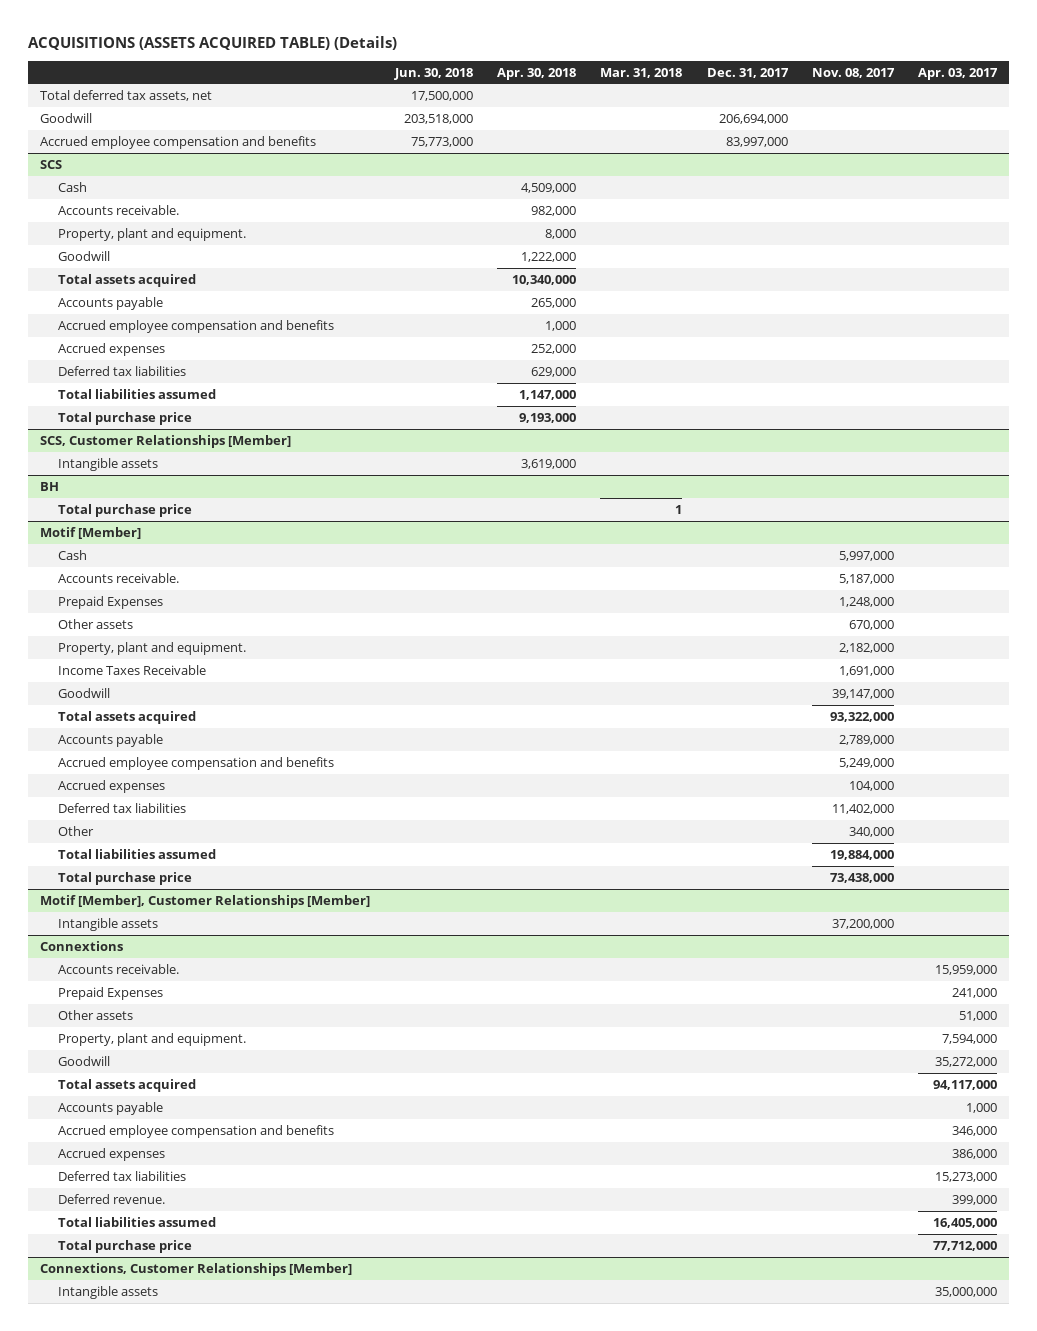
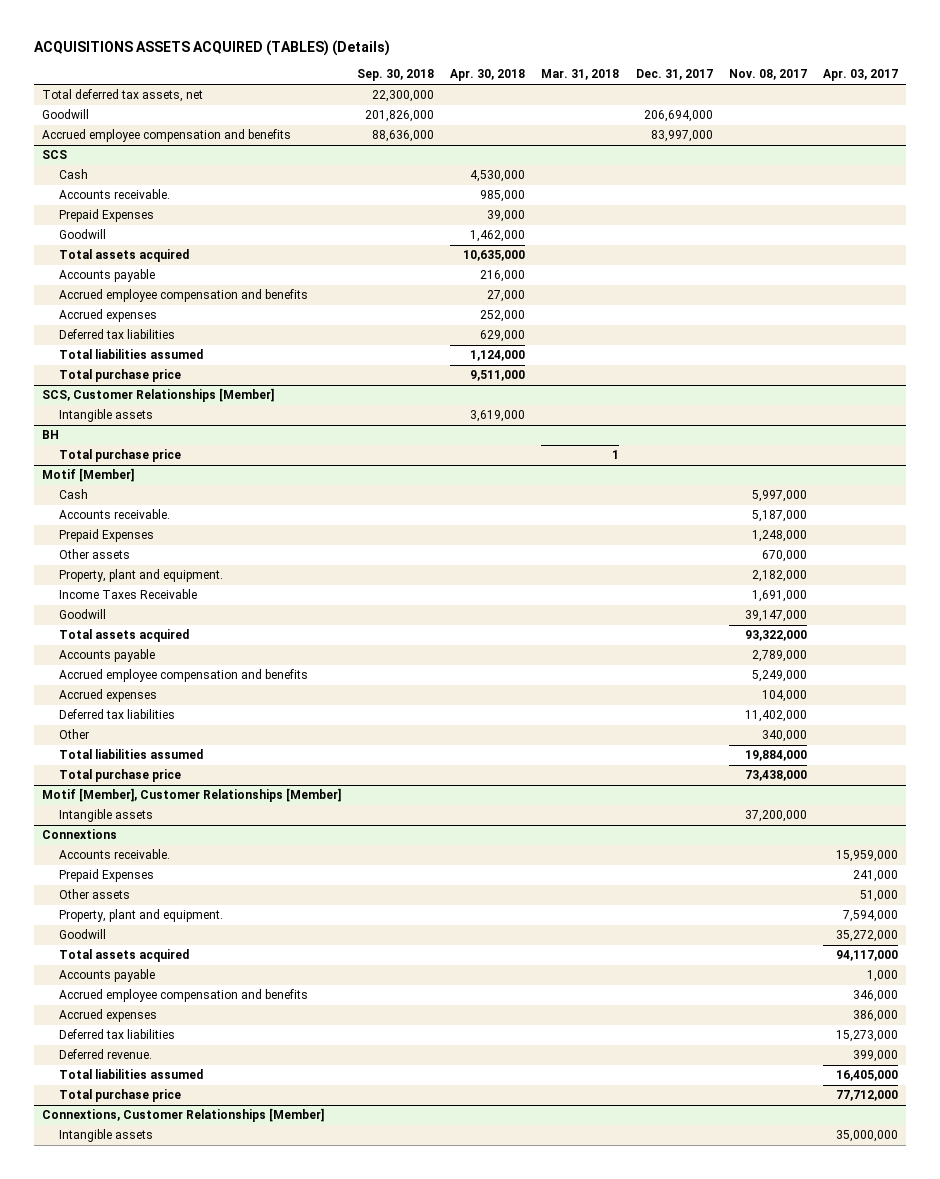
- ACQUISITIONS (ASSETS ACQUIRED TABLE) (Details)
+ ACQUISITIONS ASSETS ACQUIRED (TABLES) (Details)
- | Jun. 30, 2018 | Apr. 30, 2018 | Mar. 31, 2018 | Dec. 31, 2017 | Nov. 08, 2017 | Apr. 03, 2017
+ | Sep. 30, 2018 | Apr. 30, 2018 | Mar. 31, 2018 | Dec. 31, 2017 | Nov. 08, 2017 | Apr. 03, 2017
@ SCS
- Cash | | 4,509,000 | | | |
- Accounts receivable. | | 982,000 | | | |
- Property, plant and equipment. | | 8,000 | | | |
- Goodwill | | 1,222,000 | | | |
- Total assets acquired | | 10,340,000 | | | |
- Accounts payable | | 265,000 | | | |
- Accrued employee compensation and benefits | | 1,000 | | | |
+ Cash | | 4,530,000 | | | |
+ Accounts receivable. | | 985,000 | | | |
+ Prepaid Expenses | | 39,000 | | | |
+ Goodwill | | 1,462,000 | | | |
+ Total assets acquired | | 10,635,000 | | | |
+ Accounts payable | | 216,000 | | | |
+ Accrued employee compensation and benefits | | 27,000 | | | |
- Total liabilities assumed | | 1,147,000 | | | |
- Total purchase price | | 9,193,000 | | | |
+ Total liabilities assumed | | 1,124,000 | | | |
+ Total purchase price | | 9,511,000 | | | |

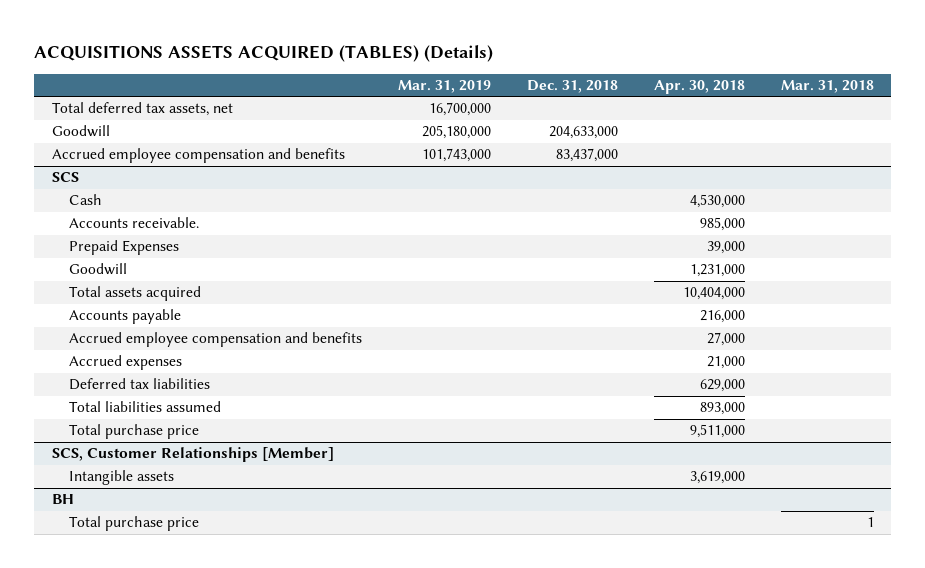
- | Sep. 30, 2018 | Apr. 30, 2018 | Mar. 31, 2018 | Dec. 31, 2017 | Nov. 08, 2017 | Apr. 03, 2017
+ | Mar. 31, 2019 | Dec. 31, 2018 | Apr. 30, 2018 | Mar. 31, 2018
@ SCS
- Goodwill | | 1,462,000 | | | |
- Total assets acquired | | 10,635,000 | | | |
+ Goodwill | | | 1,231,000 |
+ Total assets acquired | | | 10,404,000 |
- Accrued expenses | | 252,000 | | | |
+ Accrued expenses | | | 21,000 |
- Total liabilities assumed | | 1,124,000 | | | |
+ Total liabilities assumed | | | 893,000 |
- Motif [Member]
- Cash | | | | | 5,997,000 |
- Accounts receivable. | | | | | 5,187,000 |
- Prepaid Expenses | | | | | 1,248,000 |
- Other assets | | | | | 670,000 |
- Property, plant and equipment. | | | | | 2,182,000 |
- Income Taxes Receivable | | | | | 1,691,000 |
- Goodwill | | | | | 39,147,000 |
- Total assets acquired | | | | | 93,322,000 |
- Accounts payable | | | | | 2,789,000 |
- Accrued employee compensation and benefits | | | | | 5,249,000 |
- Accrued expenses | | | | | 104,000 |
- Deferred tax liabilities | | | | | 11,402,000 |
- Other | | | | | 340,000 |
- Total liabilities assumed | | | | | 19,884,000 |
- Total purchase price | | | | | 73,438,000 |
- Motif [Member], Customer Relationships [Member]
- Intangible assets | | | | | 37,200,000 |
- Connextions
- Accounts receivable. | | | | | | 15,959,000
- Prepaid Expenses | | | | | | 241,000
- Other assets | | | | | | 51,000
- Property, plant and equipment. | | | | | | 7,594,000
- Goodwill | | | | | | 35,272,000
- Total assets acquired | | | | | | 94,117,000
- Accounts payable | | | | | | 1,000
- Accrued employee compensation and benefits | | | | | | 346,000
- Accrued expenses | | | | | | 386,000
- Deferred tax liabilities | | | | | | 15,273,000
- Deferred revenue. | | | | | | 399,000
- Total liabilities assumed | | | | | | 16,405,000
- Total purchase price | | | | | | 77,712,000
- Connextions, Customer Relationships [Member]
- Intangible assets | | | | | | 35,000,000

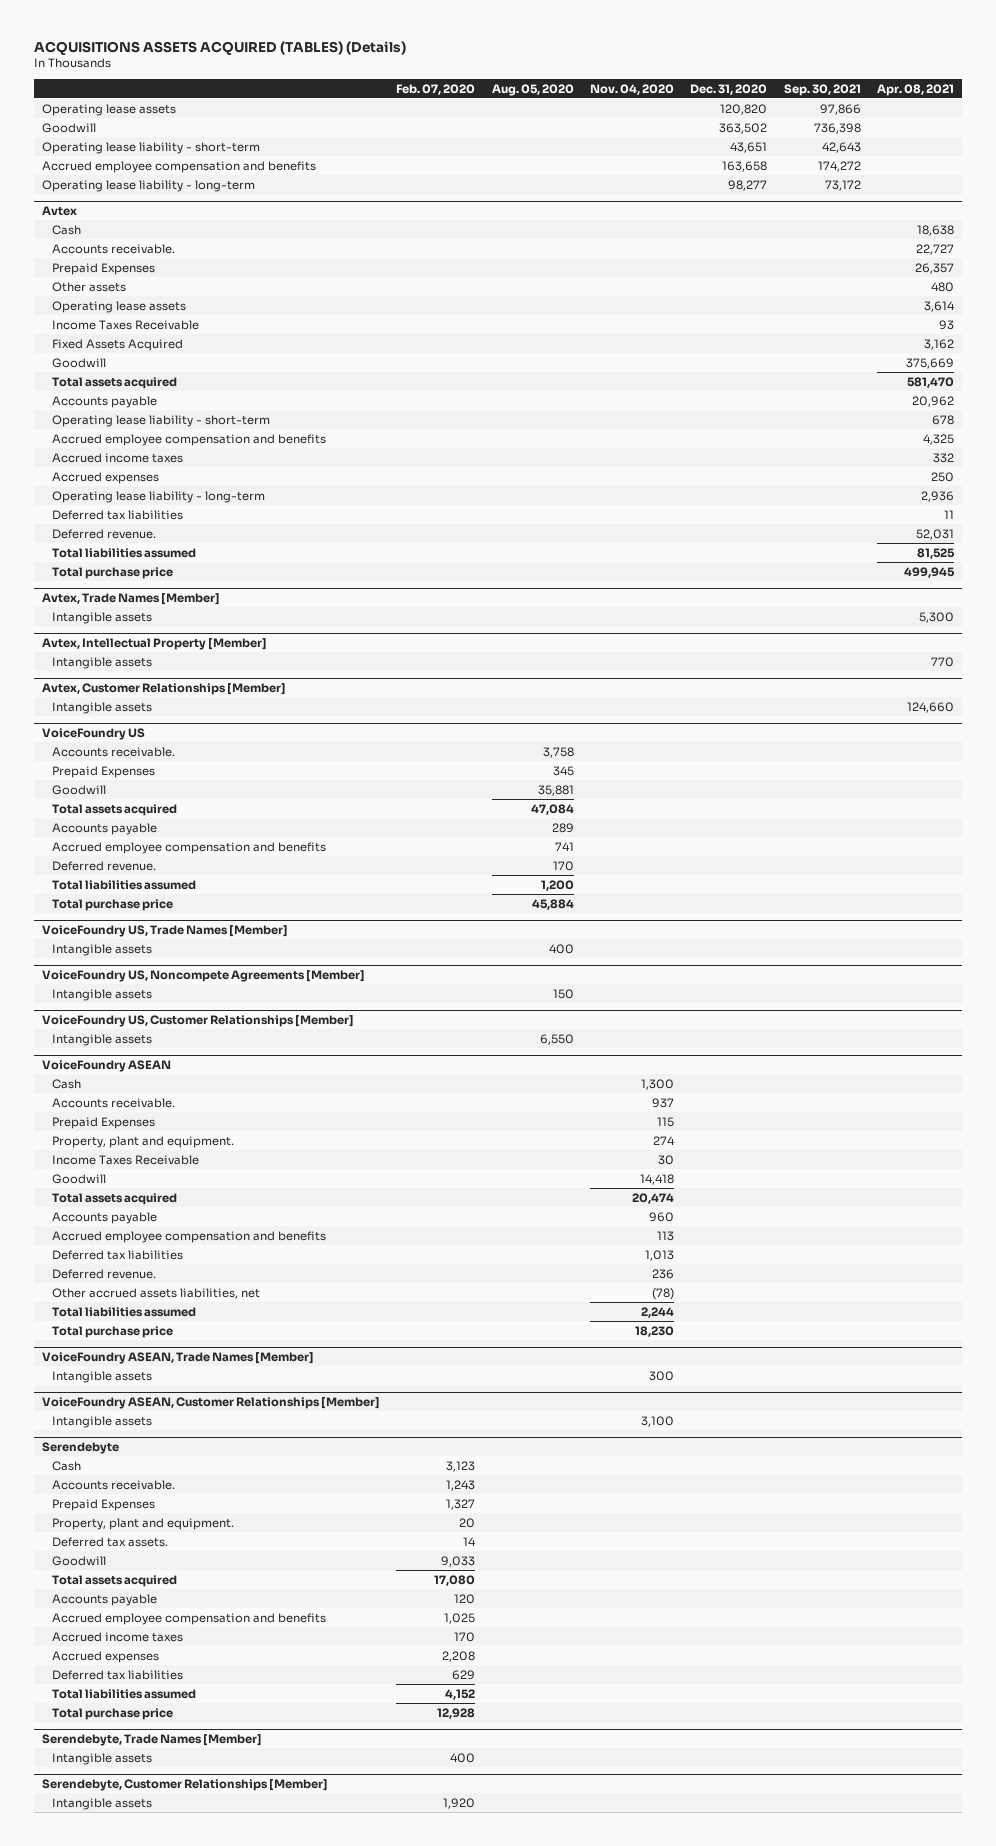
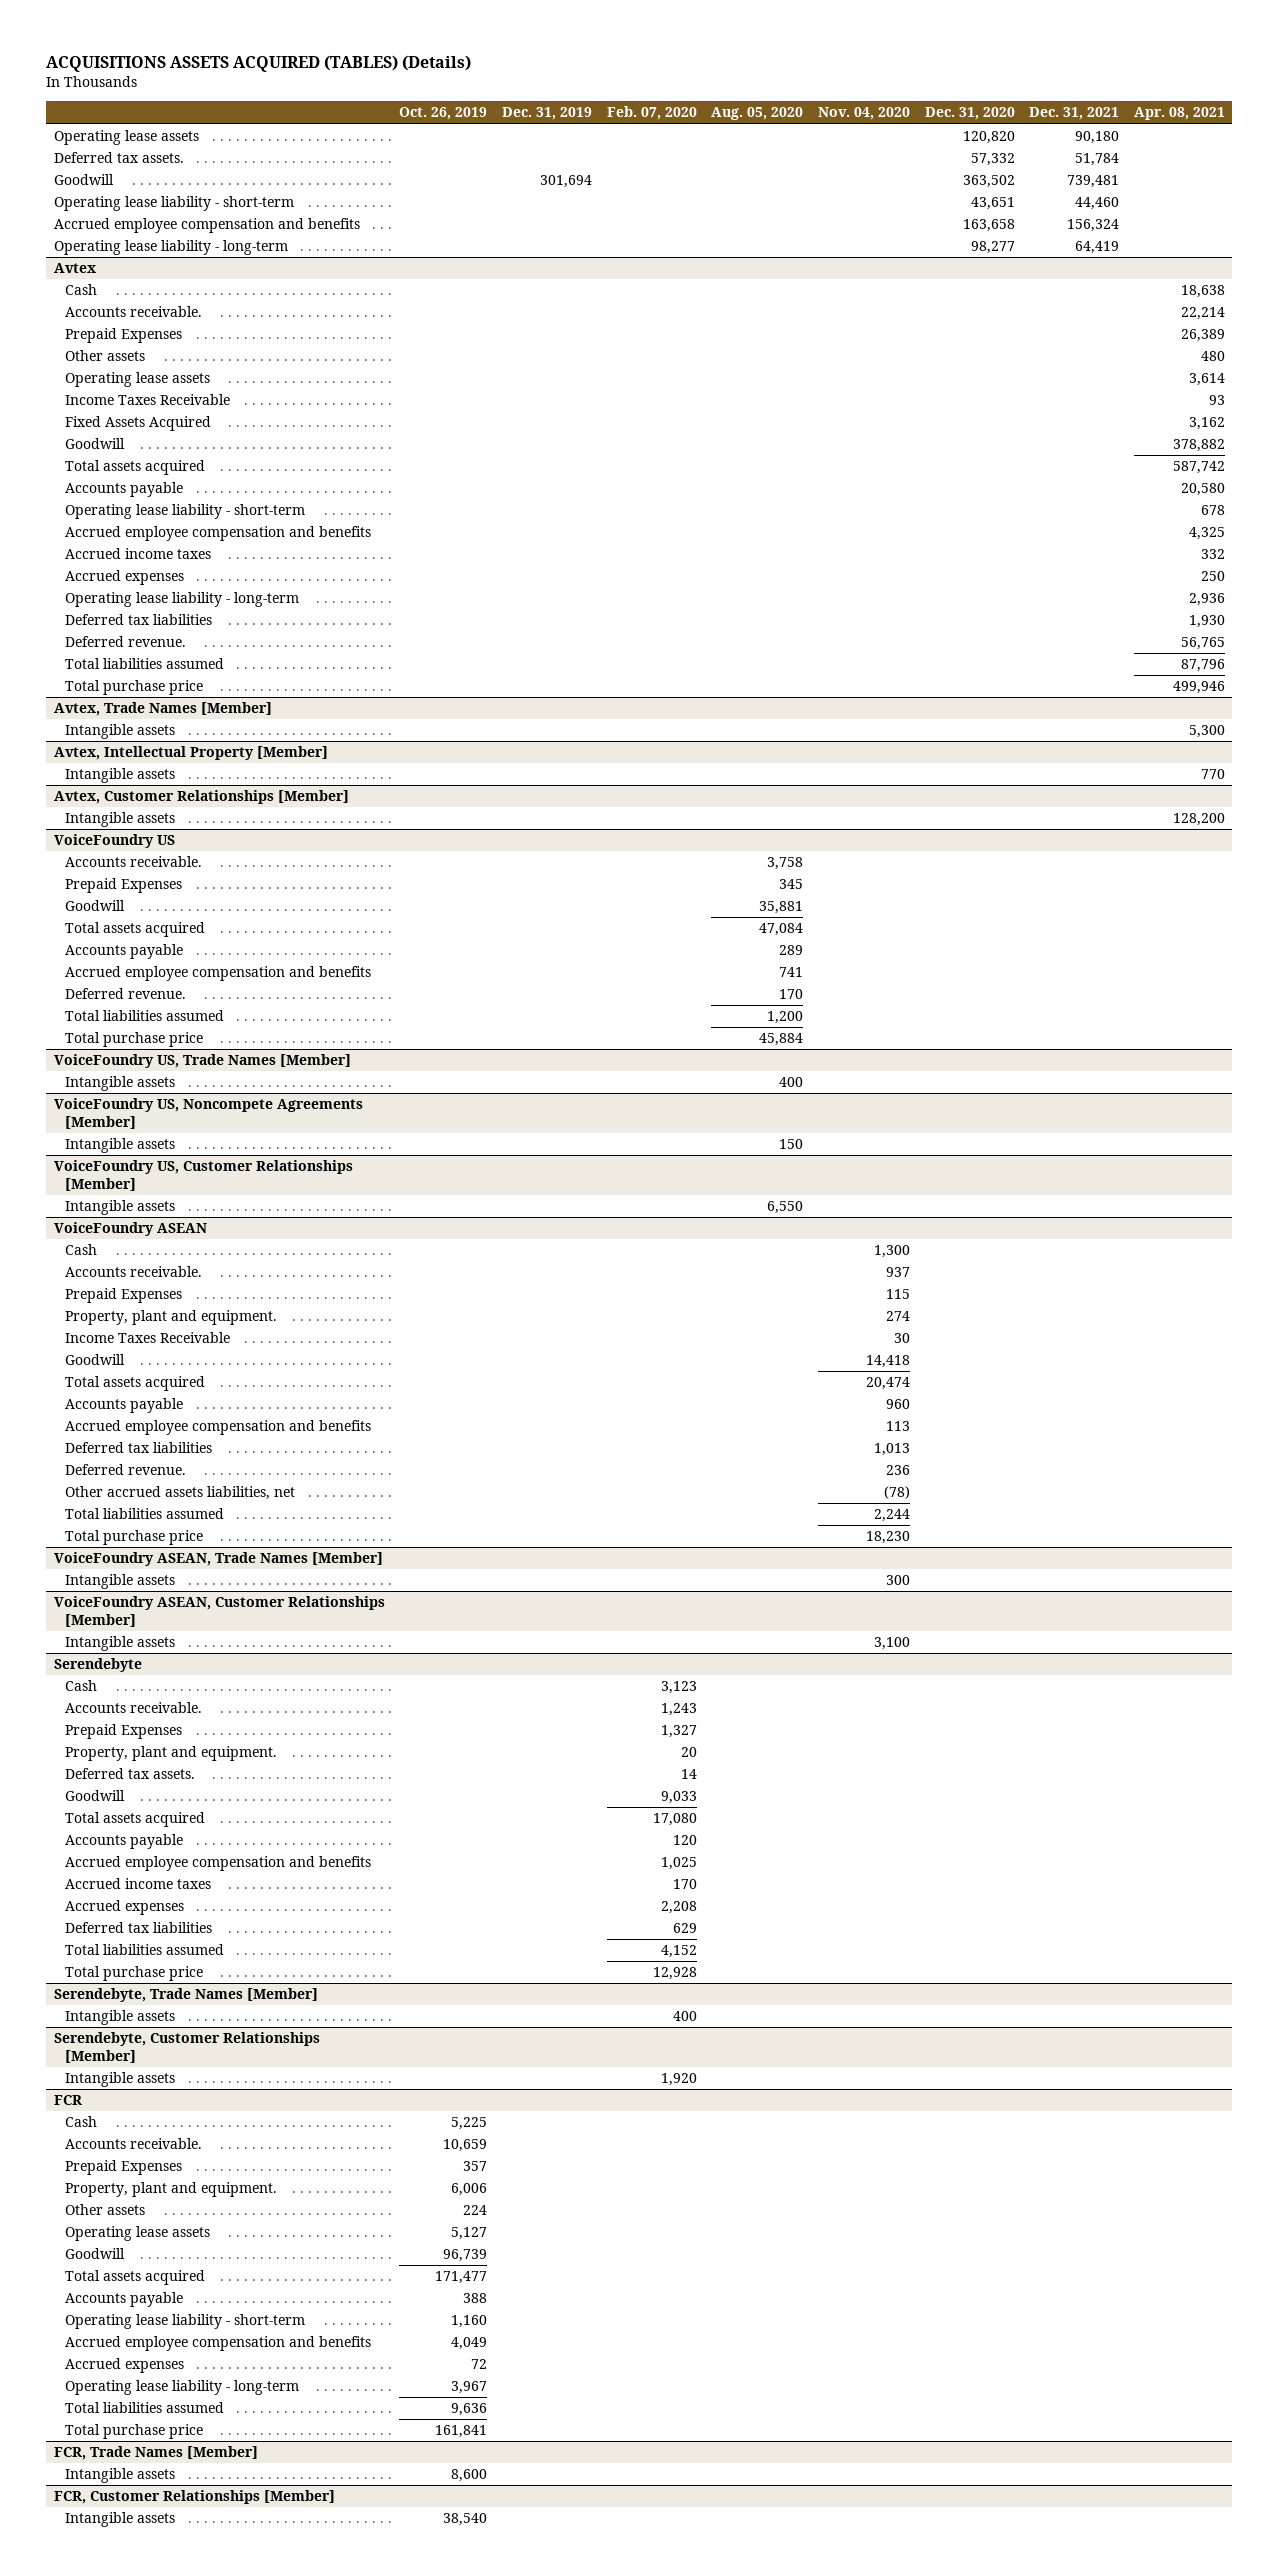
- | Feb. 07, 2020 | Aug. 05, 2020 | Nov. 04, 2020 | Dec. 31, 2020 | Sep. 30, 2021 | Apr. 08, 2021
+ | Oct. 26, 2019 | Dec. 31, 2019 | Feb. 07, 2020 | Aug. 05, 2020 | Nov. 04, 2020 | Dec. 31, 2020 | Dec. 31, 2021 | Apr. 08, 2021
+ Deferred tax assets. | | | | | | 57,332 | 51,784 |
@ Avtex
- Accounts receivable. | | | | | | 22,727
- Prepaid Expenses | | | | | | 26,357
+ Accounts receivable. | | | | | | | | 22,214
+ Prepaid Expenses | | | | | | | | 26,389
- Goodwill | | | | | | 375,669
- Total assets acquired | | | | | | 581,470
- Accounts payable | | | | | | 20,962
+ Goodwill | | | | | | | | 378,882
+ Total assets acquired | | | | | | | | 587,742
+ Accounts payable | | | | | | | | 20,580
- Deferred tax liabilities | | | | | | 11
- Deferred revenue. | | | | | | 52,031
- Total liabilities assumed | | | | | | 81,525
- Total purchase price | | | | | | 499,945
+ Deferred tax liabilities | | | | | | | | 1,930
+ Deferred revenue. | | | | | | | | 56,765
+ Total liabilities assumed | | | | | | | | 87,796
+ Total purchase price | | | | | | | | 499,946
@ Avtex, Customer Relationships [Member]
- Intangible assets | | | | | | 124,660
+ Intangible assets | | | | | | | | 128,200
+ FCR
+ Cash | 5,225 | | | | | | |
+ Accounts receivable. | 10,659 | | | | | | |
+ Prepaid Expenses | 357 | | | | | | |
+ Property, plant and equipment. | 6,006 | | | | | | |
+ Other assets | 224 | | | | | | |
+ Operating lease assets | 5,127 | | | | | | |
+ Goodwill | 96,739 | | | | | | |
+ Total assets acquired | 171,477 | | | | | | |
+ Accounts payable | 388 | | | | | | |
+ Operating lease liability - short-term | 1,160 | | | | | | |
+ Accrued employee compensation and benefits | 4,049 | | | | | | |
+ Accrued expenses | 72 | | | | | | |
+ Operating lease liability - long-term | 3,967 | | | | | | |
+ Total liabilities assumed | 9,636 | | | | | | |
+ Total purchase price | 161,841 | | | | | | |
+ FCR, Trade Names [Member]
+ Intangible assets | 8,600 | | | | | | |
+ FCR, Customer Relationships [Member]
+ Intangible assets | 38,540 | | | | | | |

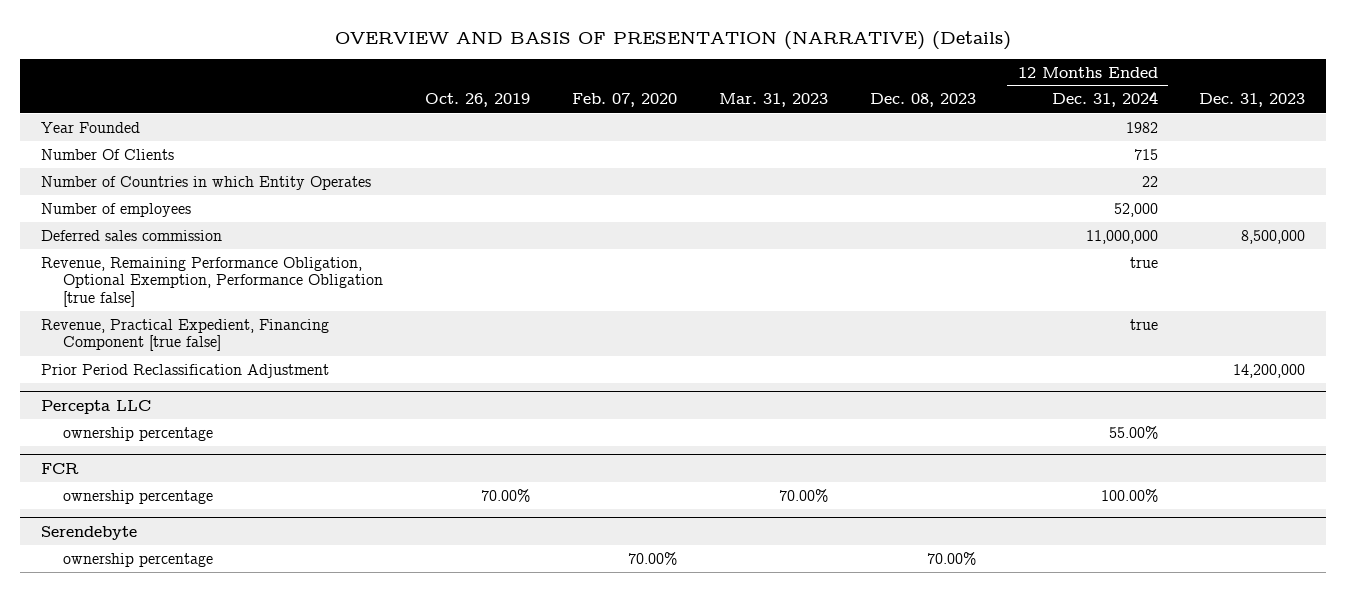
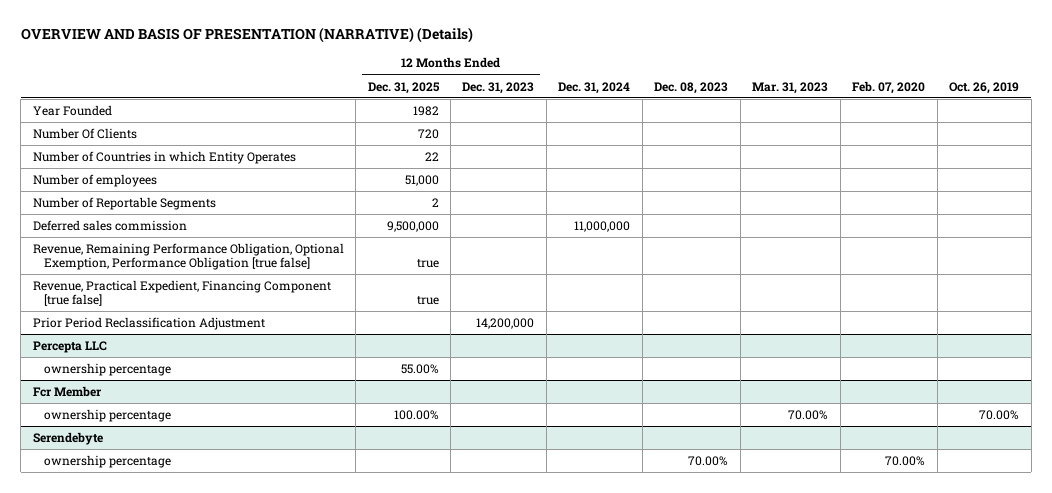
- | Oct. 26, 2019 | Feb. 07, 2020 | Mar. 31, 2023 | Dec. 08, 2023 | 12 Months Ended Dec. 31, 2024 | Dec. 31, 2023
+ | 12 Months Ended Dec. 31, 2025 | 12 Months Ended Dec. 31, 2023 | Dec. 31, 2024 | Dec. 08, 2023 | Mar. 31, 2023 | Feb. 07, 2020 | Oct. 26, 2019
+ Number of Reportable Segments | 2 | | | | | |
- FCR
+ Fcr Member

